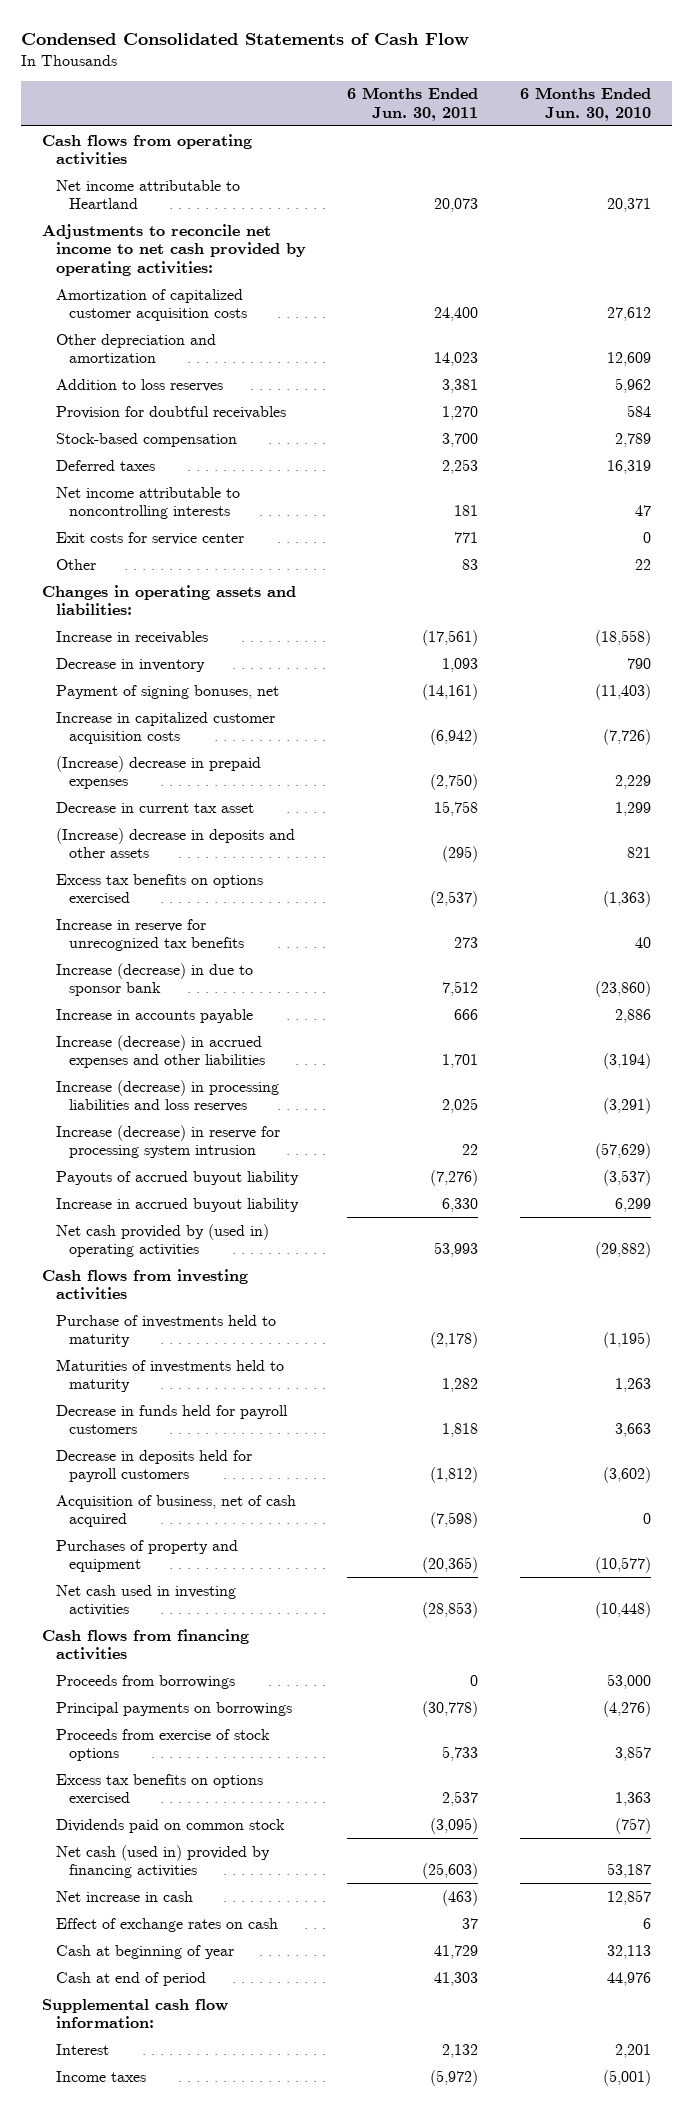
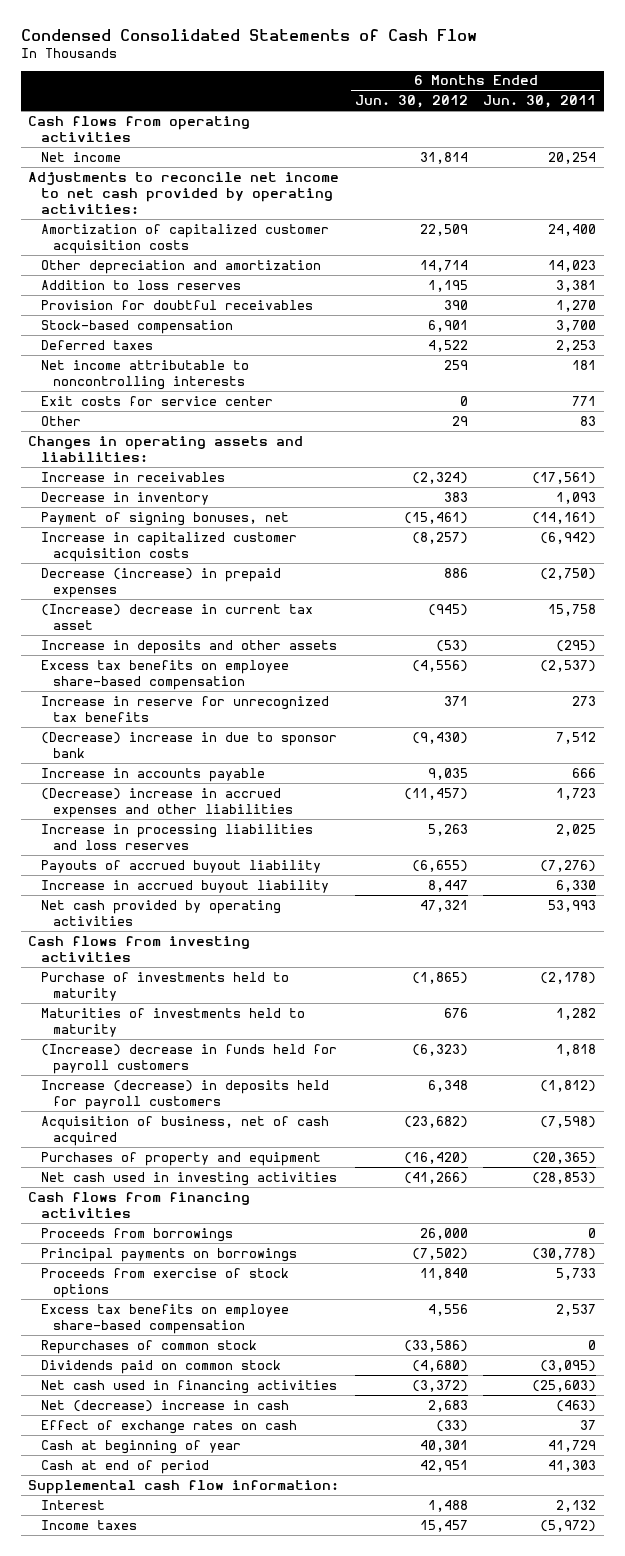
- | 6 Months Ended Jun. 30, 2011 | 6 Months Ended Jun. 30, 2010
+ | 6 Months Ended Jun. 30, 2012 | 6 Months Ended Jun. 30, 2011
- Net income attributable to Heartland | 20,073 | 20,371
+ Net income | 31,814 | 20,254
- (Increase) decrease in prepaid expenses | (2,750) | 2,229
- Decrease in current tax asset | 15,758 | 1,299
- (Increase) decrease in deposits and other assets | (295) | 821
- Excess tax benefits on options exercised | (2,537) | (1,363)
+ Decrease (increase) in prepaid expenses | 886 | (2,750)
+ (Increase) decrease in current tax asset | (945) | 15,758
+ Increase in deposits and other assets | (53) | (295)
+ Excess tax benefits on employee share-based compensation | (4,556) | (2,537)
- Increase (decrease) in due to sponsor bank | 7,512 | (23,860)
+ (Decrease) increase in due to sponsor bank | (9,430) | 7,512
- Increase (decrease) in accrued expenses and other liabilities | 1,701 | (3,194)
- Increase (decrease) in processing liabilities and loss reserves | 2,025 | (3,291)
- Increase (decrease) in reserve for processing system intrusion | 22 | (57,629)
+ (Decrease) increase in accrued expenses and other liabilities | (11,457) | 1,723
+ Increase in processing liabilities and loss reserves | 5,263 | 2,025
- Net cash provided by (used in) operating activities | 53,993 | (29,882)
+ Net cash provided by operating activities | 47,321 | 53,993
- Decrease in funds held for payroll customers | 1,818 | 3,663
- Decrease in deposits held for payroll customers | (1,812) | (3,602)
+ (Increase) decrease in funds held for payroll customers | (6,323) | 1,818
+ Increase (decrease) in deposits held for payroll customers | 6,348 | (1,812)
- Excess tax benefits on options exercised | 2,537 | 1,363
+ Excess tax benefits on employee share-based compensation | 4,556 | 2,537
+ Repurchases of common stock | (33,586) | 0
- Net cash (used in) provided by financing activities | (25,603) | 53,187
- Net increase in cash | (463) | 12,857
+ Net cash used in financing activities | (3,372) | (25,603)
+ Net (decrease) increase in cash | 2,683 | (463)

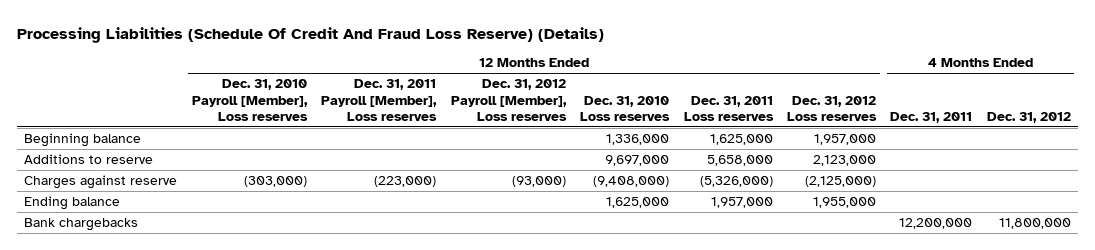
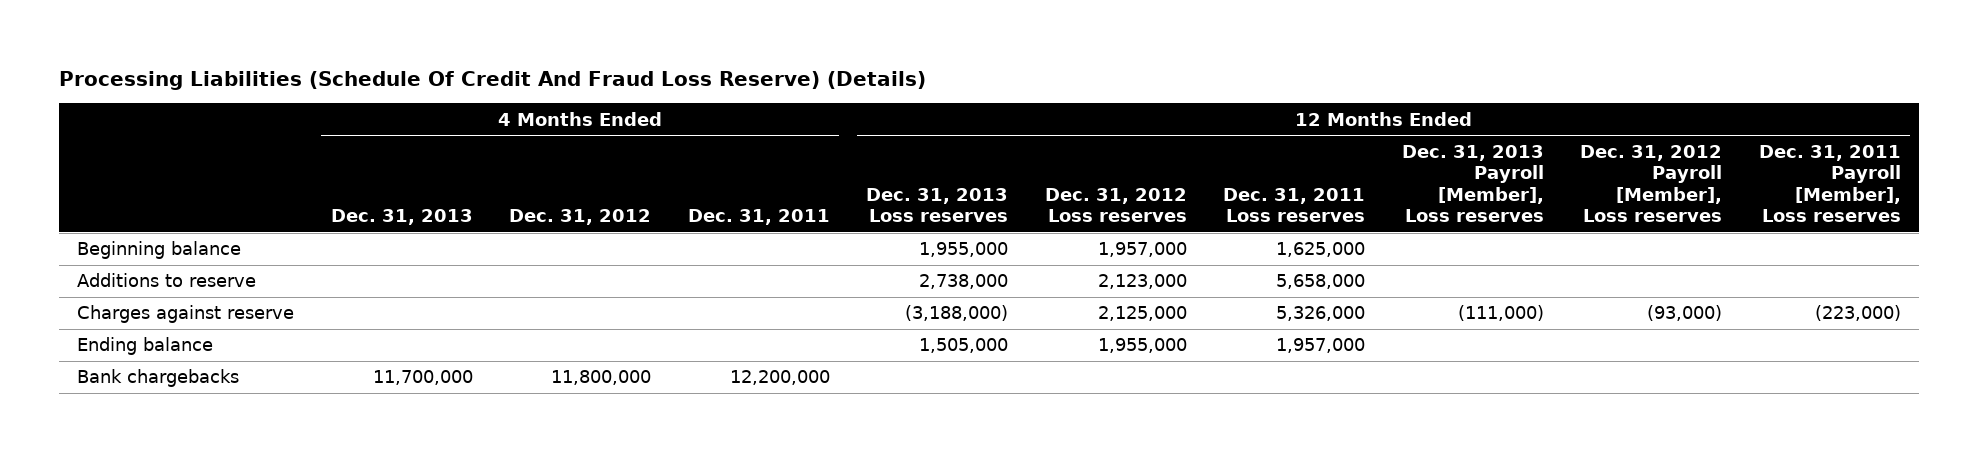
- | 12 Months Ended Dec. 31, 2010 Payroll [Member], Loss reserves | 12 Months Ended Dec. 31, 2011 Payroll [Member], Loss reserves | 12 Months Ended Dec. 31, 2012 Payroll [Member], Loss reserves | 12 Months Ended Dec. 31, 2010 Loss reserves | 12 Months Ended Dec. 31, 2011 Loss reserves | 12 Months Ended Dec. 31, 2012 Loss reserves | 4 Months Ended Dec. 31, 2011 | 4 Months Ended Dec. 31, 2012
+ | 4 Months Ended Dec. 31, 2013 | 4 Months Ended Dec. 31, 2012 | 4 Months Ended Dec. 31, 2011 | 12 Months Ended Dec. 31, 2013 Loss reserves | 12 Months Ended Dec. 31, 2012 Loss reserves | 12 Months Ended Dec. 31, 2011 Loss reserves | 12 Months Ended Dec. 31, 2013 Payroll [Member], Loss reserves | 12 Months Ended Dec. 31, 2012 Payroll [Member], Loss reserves | 12 Months Ended Dec. 31, 2011 Payroll [Member], Loss reserves
- Charges against reserve | (303,000) | (223,000) | (93,000) | (9,408,000) | (5,326,000) | (2,125,000) | |
+ Charges against reserve | | | | (3,188,000) | 2,125,000 | 5,326,000 | (111,000) | (93,000) | (223,000)

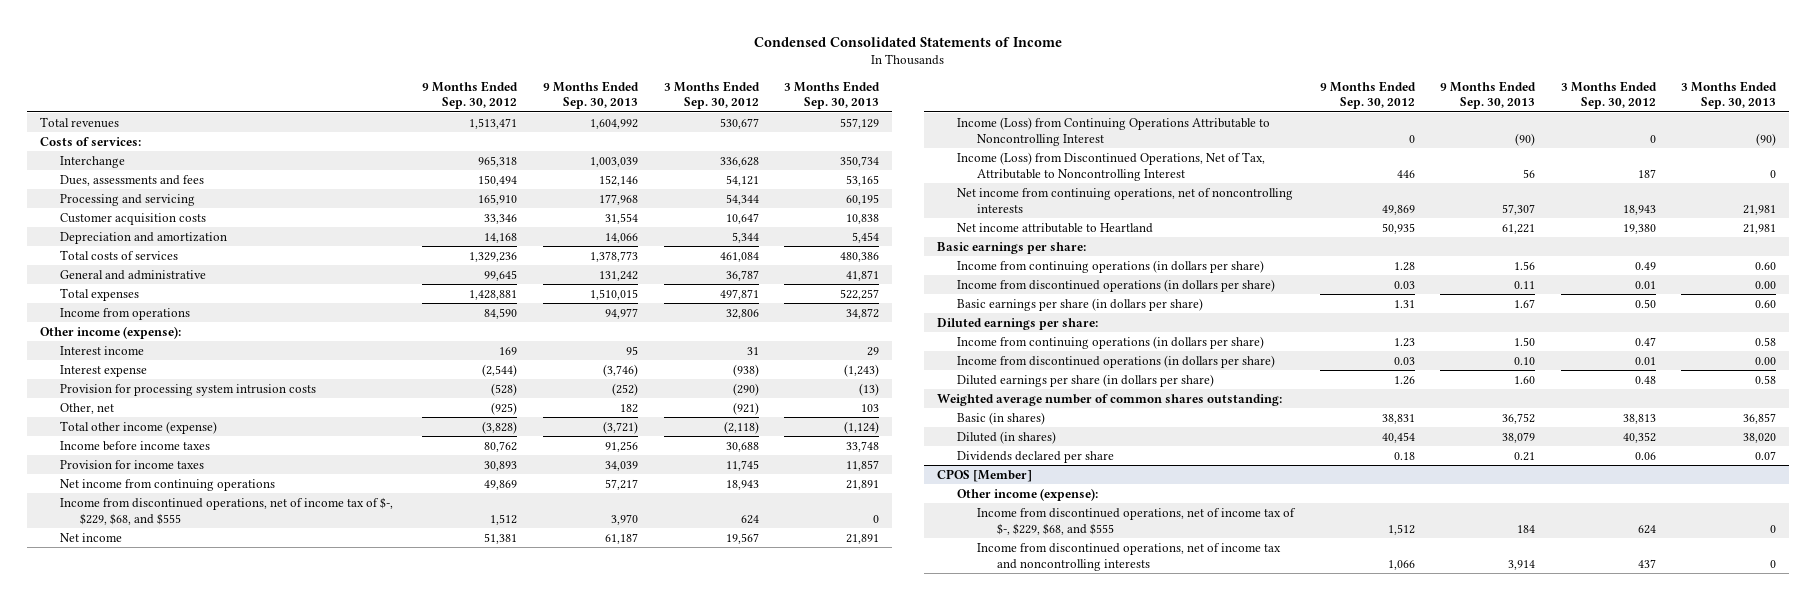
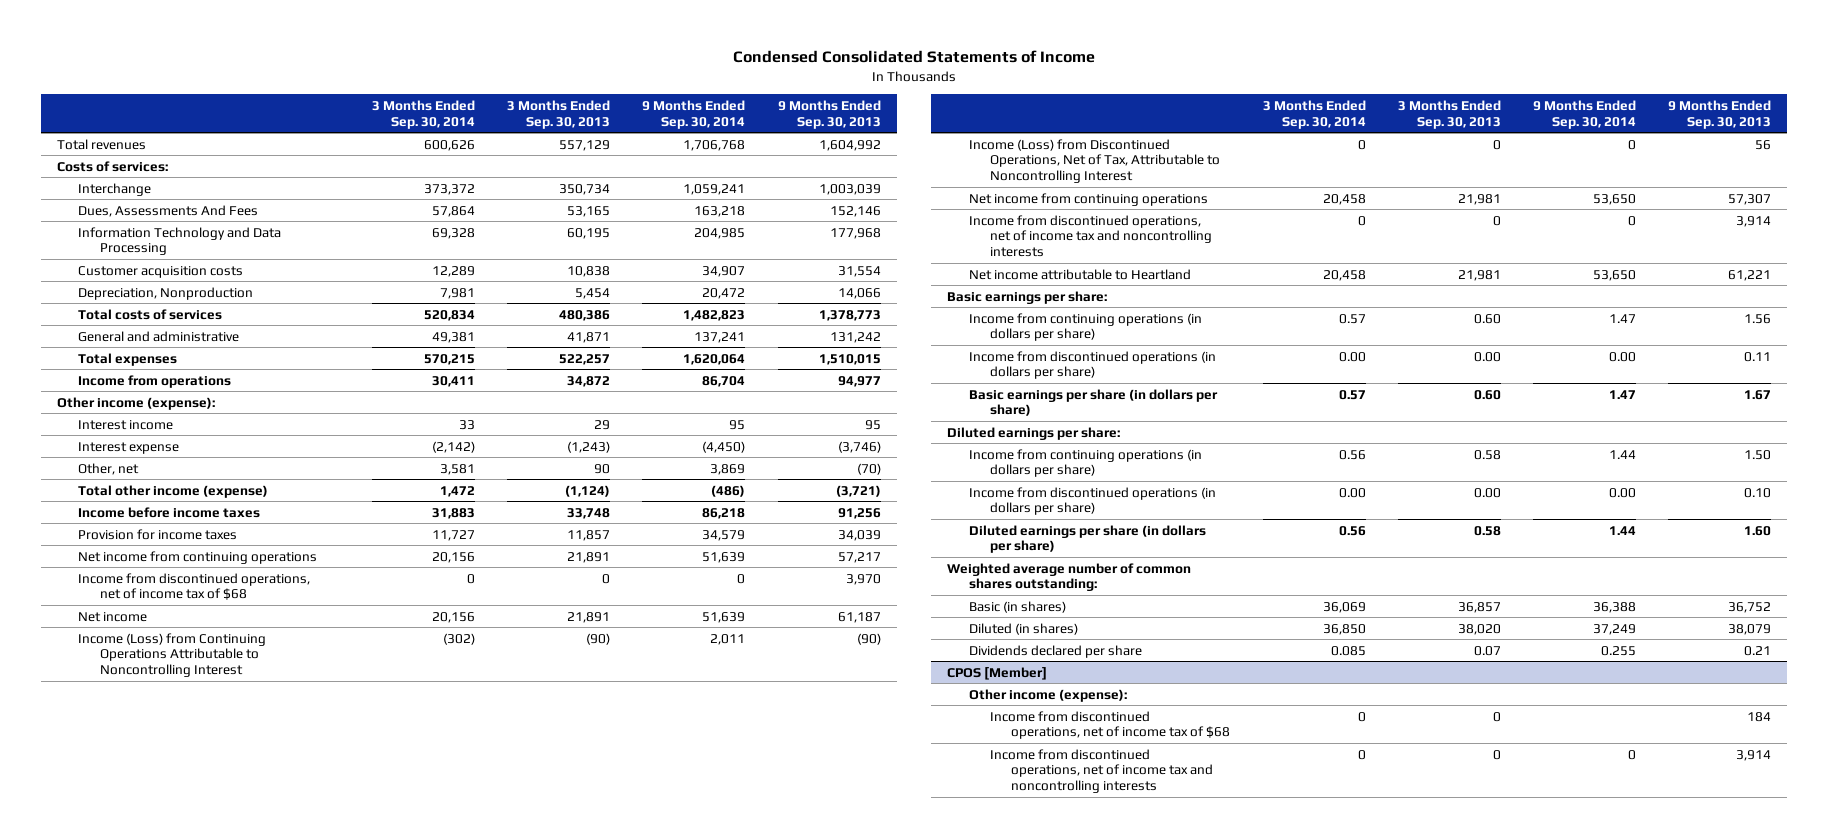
- | 9 Months Ended Sep. 30, 2012 | 9 Months Ended Sep. 30, 2013 | 3 Months Ended Sep. 30, 2012 | 3 Months Ended Sep. 30, 2013
+ | 3 Months Ended Sep. 30, 2014 | 3 Months Ended Sep. 30, 2013 | 9 Months Ended Sep. 30, 2014 | 9 Months Ended Sep. 30, 2013
- Dues, assessments and fees | 150,494 | 152,146 | 54,121 | 53,165
- Processing and servicing | 165,910 | 177,968 | 54,344 | 60,195
+ Dues, Assessments And Fees | 57,864 | 53,165 | 163,218 | 152,146
+ Information Technology and Data Processing | 69,328 | 60,195 | 204,985 | 177,968
- Depreciation and amortization | 14,168 | 14,066 | 5,344 | 5,454
+ Depreciation, Nonproduction | 7,981 | 5,454 | 20,472 | 14,066
- Provision for processing system intrusion costs | (528) | (252) | (290) | (13)
- Other, net | (925) | 182 | (921) | 103
+ Other, net | 3,581 | 90 | 3,869 | (70)
- Income from discontinued operations, net of income tax of $-, $229, $68, and $555 | 1,512 | 3,970 | 624 | 0
+ Income from discontinued operations, net of income tax of $68 | 0 | 0 | 0 | 3,970
- Net income from continuing operations, net of noncontrolling interests | 49,869 | 57,307 | 18,943 | 21,981
+ Net income from continuing operations | 20,458 | 21,981 | 53,650 | 57,307
+ Income from discontinued operations, net of income tax and noncontrolling interests | 0 | 0 | 0 | 3,914
@ CPOS [Member]
- Income from discontinued operations, net of income tax of $-, $229, $68, and $555 | 1,512 | 184 | 624 | 0
+ Income from discontinued operations, net of income tax of $68 | 0 | 0 | | 184

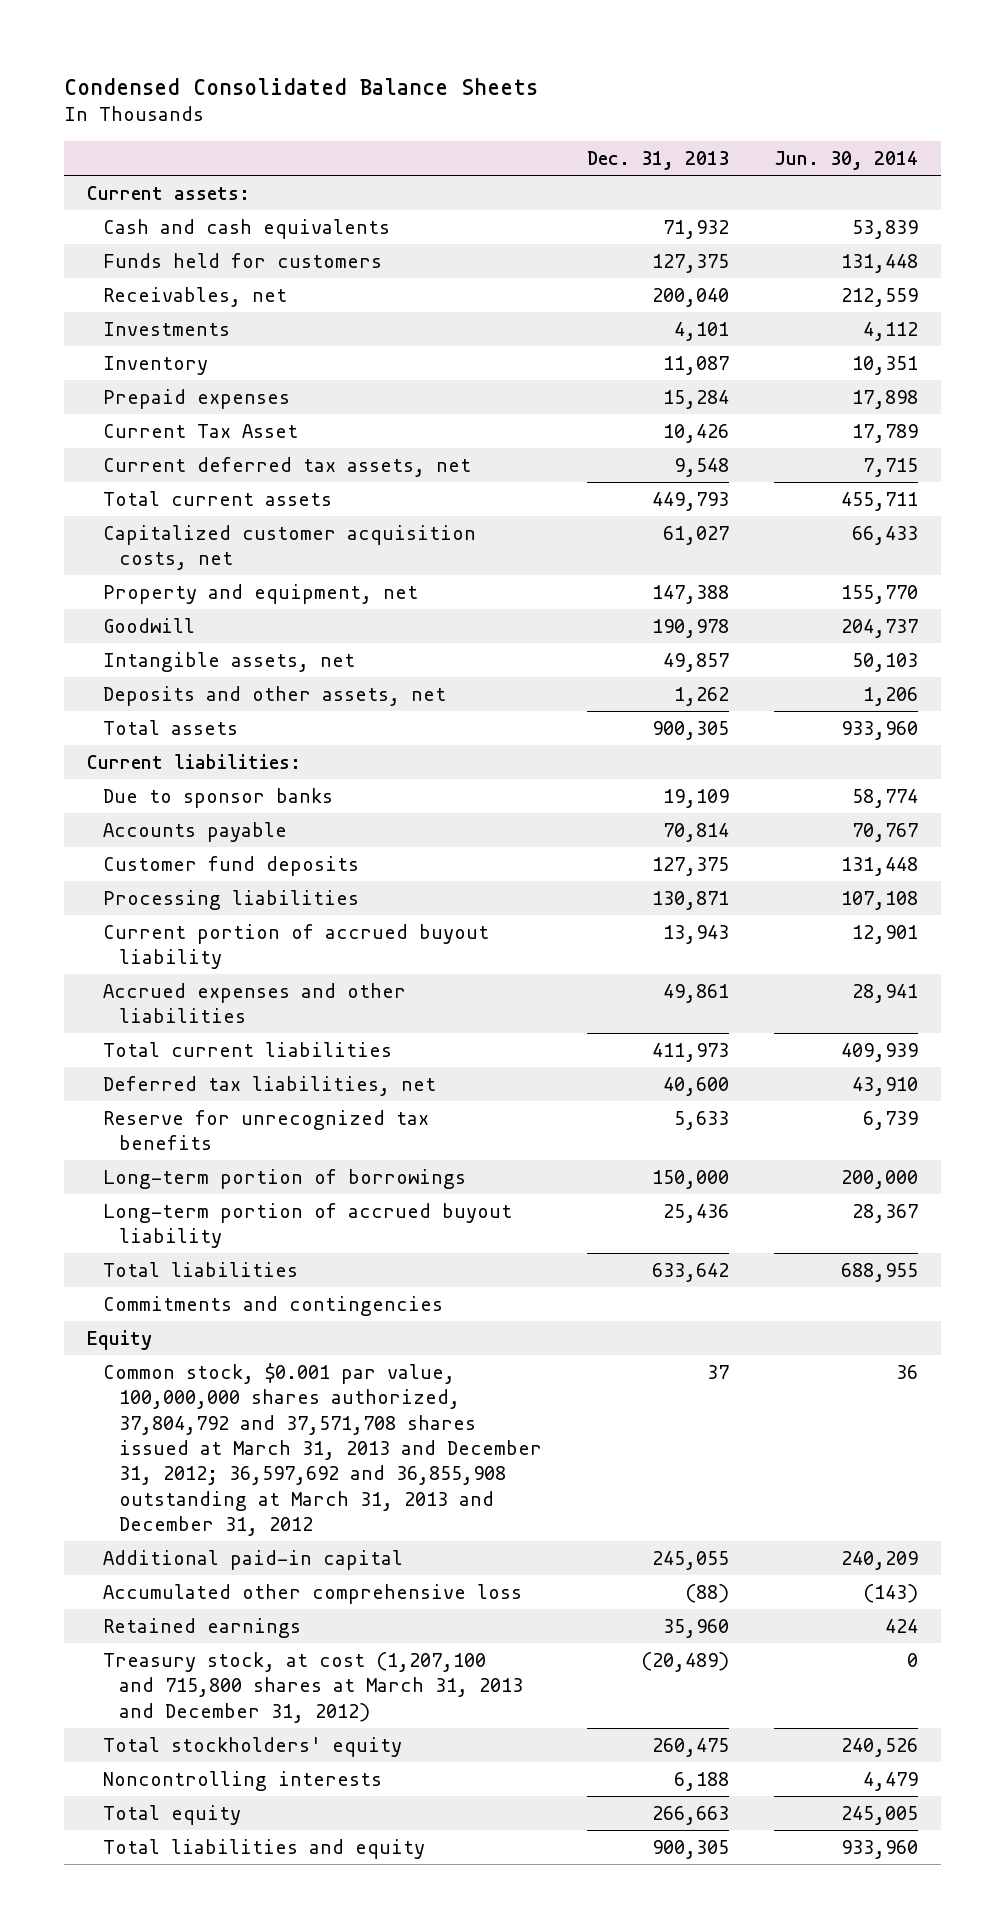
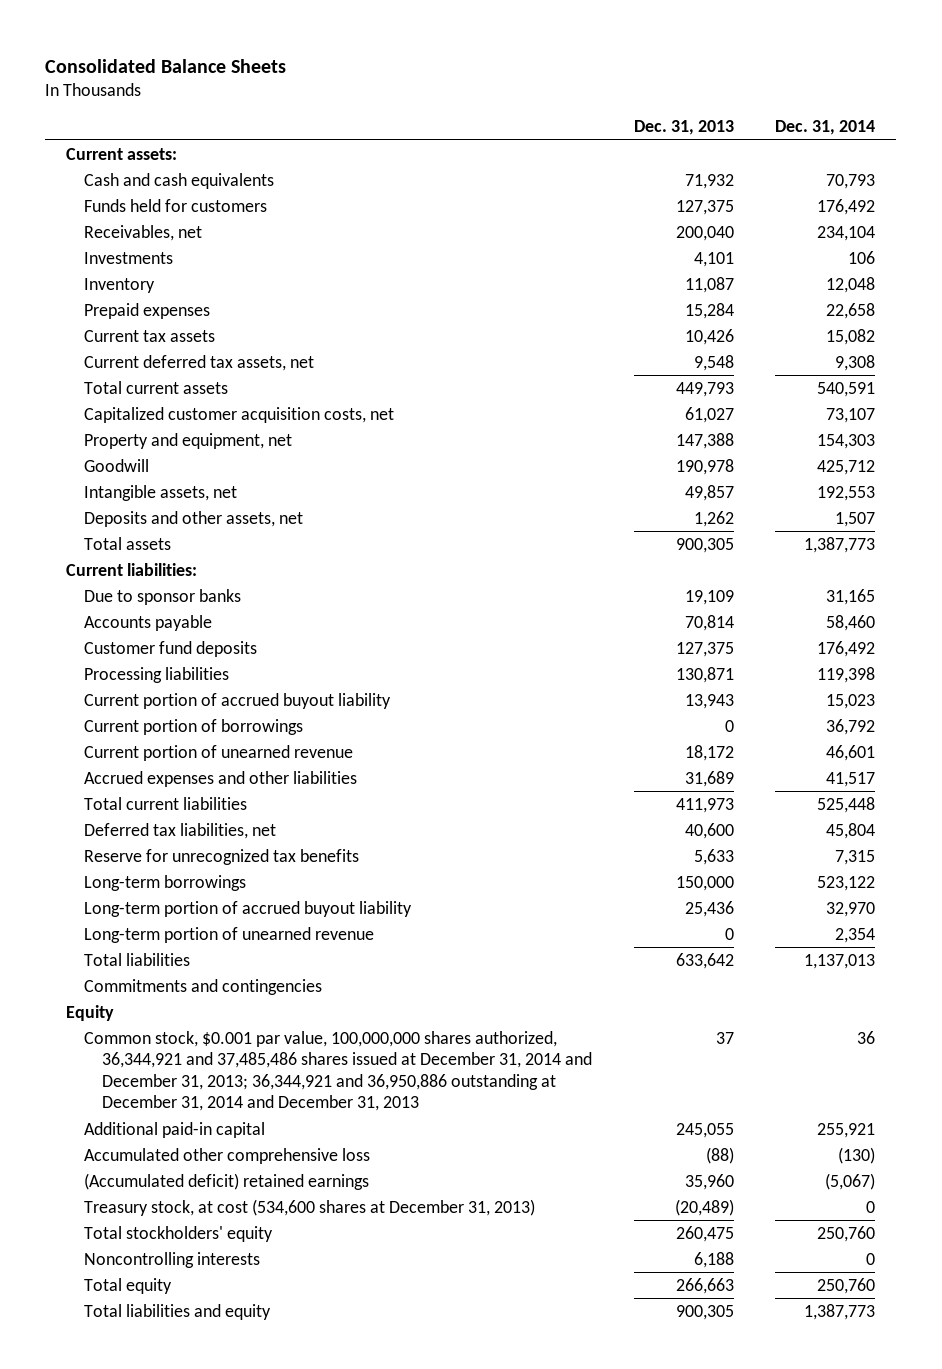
- Condensed Consolidated Balance Sheets
+ Consolidated Balance Sheets
- | Dec. 31, 2013 | Jun. 30, 2014
+ | Dec. 31, 2013 | Dec. 31, 2014
- Current Tax Asset | 10,426 | 17,789
+ Current tax assets | 10,426 | 15,082
- Accrued expenses and other liabilities | 49,861 | 28,941
+ Current portion of borrowings | 0 | 36,792
+ Current portion of unearned revenue | 18,172 | 46,601
+ Accrued expenses and other liabilities | 31,689 | 41,517
- Long-term portion of borrowings | 150,000 | 200,000
+ Long-term borrowings | 150,000 | 523,122
+ Long-term portion of unearned revenue | 0 | 2,354
- Common stock, $0.001 par value, 100,000,000 shares authorized, 37,804,792 and 37,571,708 shares issued at March 31, 2013 and December 31, 2012; 36,597,692 and 36,855,908 outstanding at March 31, 2013 and December 31, 2012 | 37 | 36
+ Common stock, $0.001 par value, 100,000,000 shares authorized, 36,344,921 and 37,485,486 shares issued at December 31, 2014 and December 31, 2013; 36,344,921 and 36,950,886 outstanding at December 31, 2014 and December 31, 2013 | 37 | 36
- Retained earnings | 35,960 | 424
- Treasury stock, at cost (1,207,100 and 715,800 shares at March 31, 2013 and December 31, 2012) | (20,489) | 0
+ (Accumulated deficit) retained earnings | 35,960 | (5,067)
+ Treasury stock, at cost (534,600 shares at December 31, 2013) | (20,489) | 0

